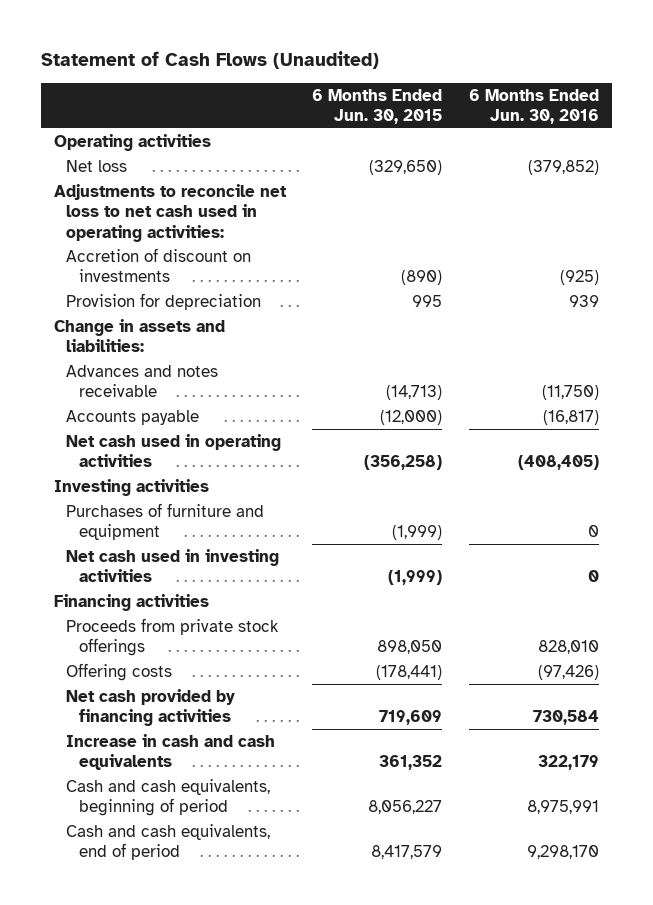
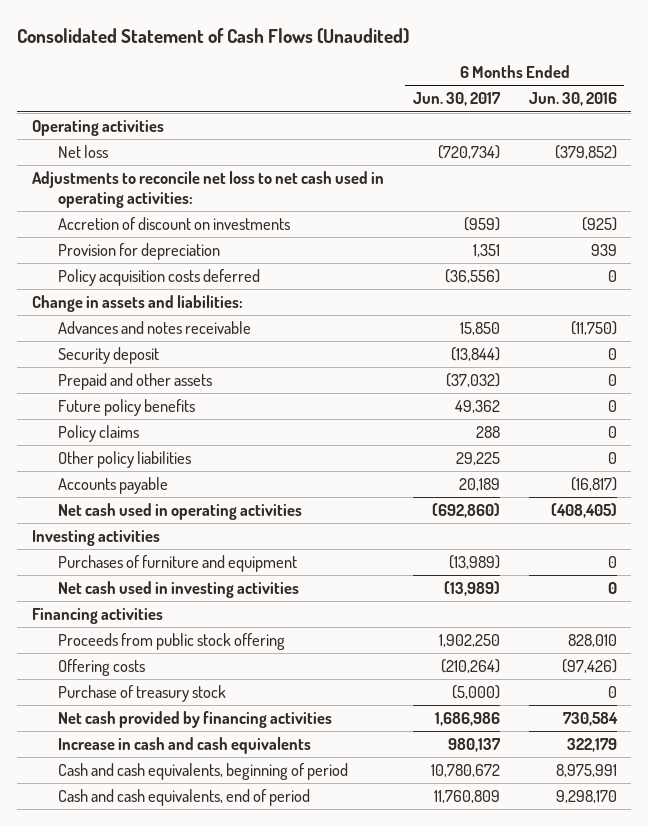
- Statement of Cash Flows (Unaudited)
+ Consolidated Statement of Cash Flows (Unaudited)
- | 6 Months Ended Jun. 30, 2015 | 6 Months Ended Jun. 30, 2016
+ | 6 Months Ended Jun. 30, 2017 | 6 Months Ended Jun. 30, 2016
+ Policy acquisition costs deferred | (36,556) | 0
+ Security deposit | (13,844) | 0
+ Prepaid and other assets | (37,032) | 0
+ Future policy benefits | 49,362 | 0
+ Policy claims | 288 | 0
+ Other policy liabilities | 29,225 | 0
- Proceeds from private stock offerings | 898,050 | 828,010
+ Proceeds from public stock offering | 1,902,250 | 828,010
+ Purchase of treasury stock | (5,000) | 0

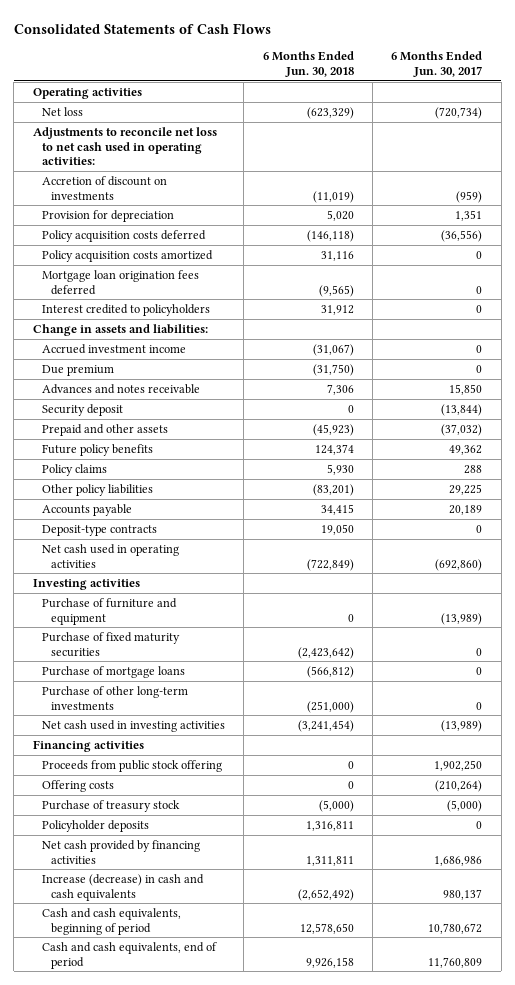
- Consolidated Statement of Cash Flows (Unaudited)
+ Consolidated Statements of Cash Flows
- | 6 Months Ended Jun. 30, 2017 | 6 Months Ended Jun. 30, 2016
+ | 6 Months Ended Jun. 30, 2018 | 6 Months Ended Jun. 30, 2017
+ Policy acquisition costs amortized | 31,116 | 0
+ Mortgage loan origination fees deferred | (9,565) | 0
+ Interest credited to policyholders | 31,912 | 0
+ Accrued investment income | (31,067) | 0
+ Due premium | (31,750) | 0
+ Deposit-type contracts | 19,050 | 0
- Purchases of furniture and equipment | (13,989) | 0
+ Purchase of furniture and equipment | 0 | (13,989)
+ Purchase of fixed maturity securities | (2,423,642) | 0
+ Purchase of mortgage loans | (566,812) | 0
+ Purchase of other long-term investments | (251,000) | 0
+ Policyholder deposits | 1,316,811 | 0
- Increase in cash and cash equivalents | 980,137 | 322,179
+ Increase (decrease) in cash and cash equivalents | (2,652,492) | 980,137

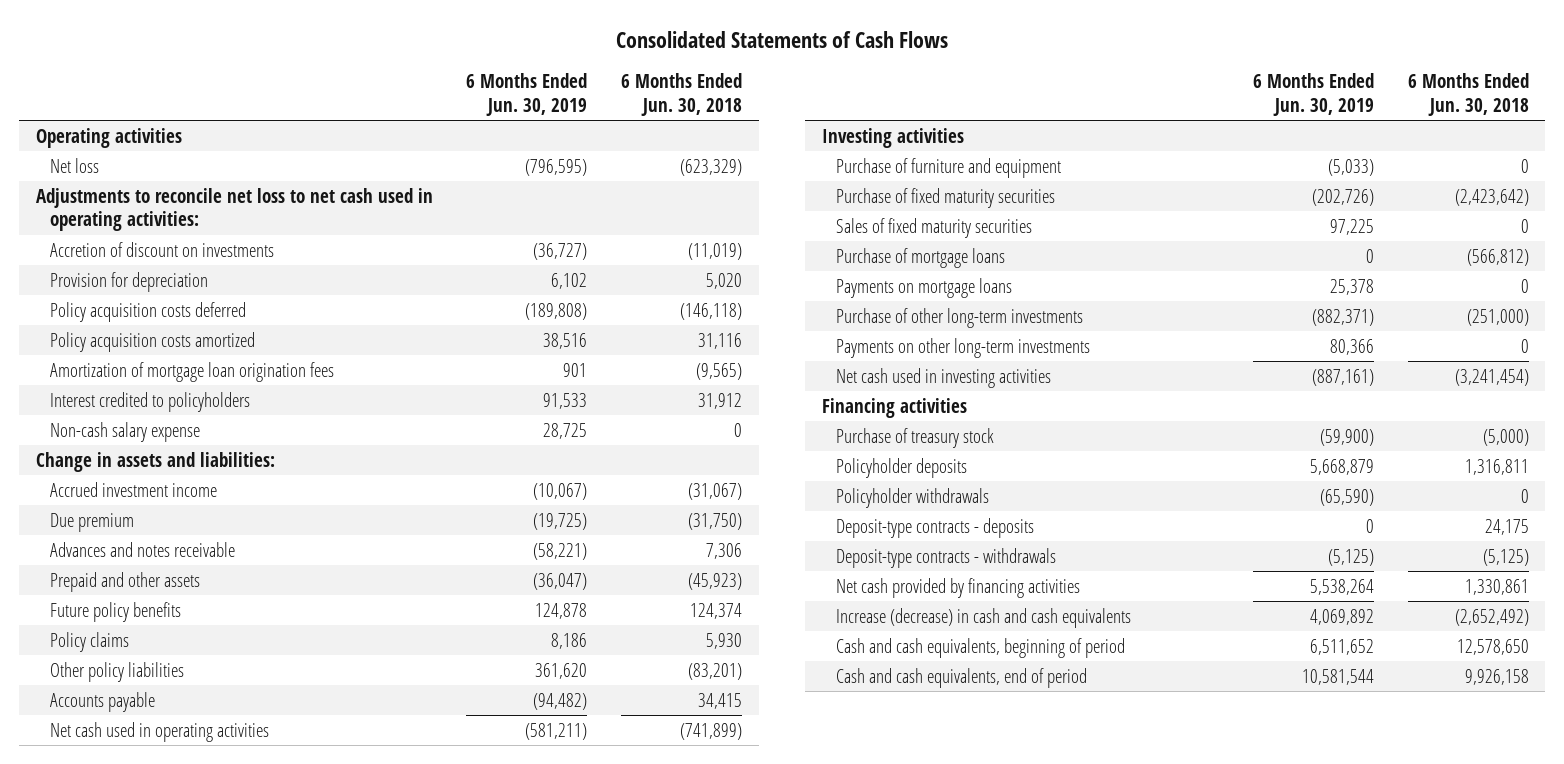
- | 6 Months Ended Jun. 30, 2018 | 6 Months Ended Jun. 30, 2017
+ | 6 Months Ended Jun. 30, 2019 | 6 Months Ended Jun. 30, 2018
- Mortgage loan origination fees deferred | (9,565) | 0
+ Amortization of mortgage loan origination fees | 901 | (9,565)
+ Non-cash salary expense | 28,725 | 0
- Security deposit | 0 | (13,844)
- Deposit-type contracts | 19,050 | 0
- Net cash used in operating activities | (722,849) | (692,860)
+ Net cash used in operating activities | (581,211) | (741,899)
+ Sales of fixed maturity securities | 97,225 | 0
+ Payments on mortgage loans | 25,378 | 0
+ Payments on other long-term investments | 80,366 | 0
- Proceeds from public stock offering | 0 | 1,902,250
- Offering costs | 0 | (210,264)
- Net cash provided by financing activities | 1,311,811 | 1,686,986
+ Policyholder withdrawals | (65,590) | 0
+ Deposit-type contracts - deposits | 0 | 24,175
+ Deposit-type contracts - withdrawals | (5,125) | (5,125)
+ Net cash provided by financing activities | 5,538,264 | 1,330,861

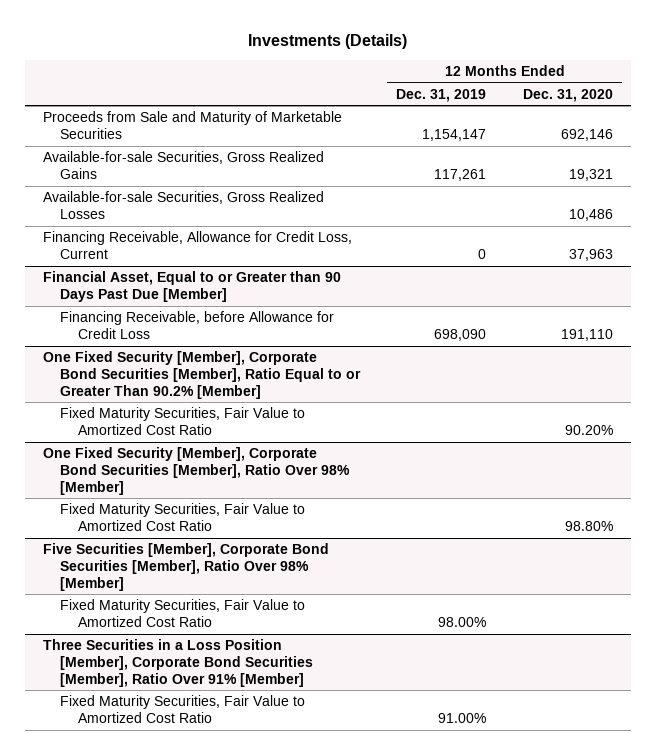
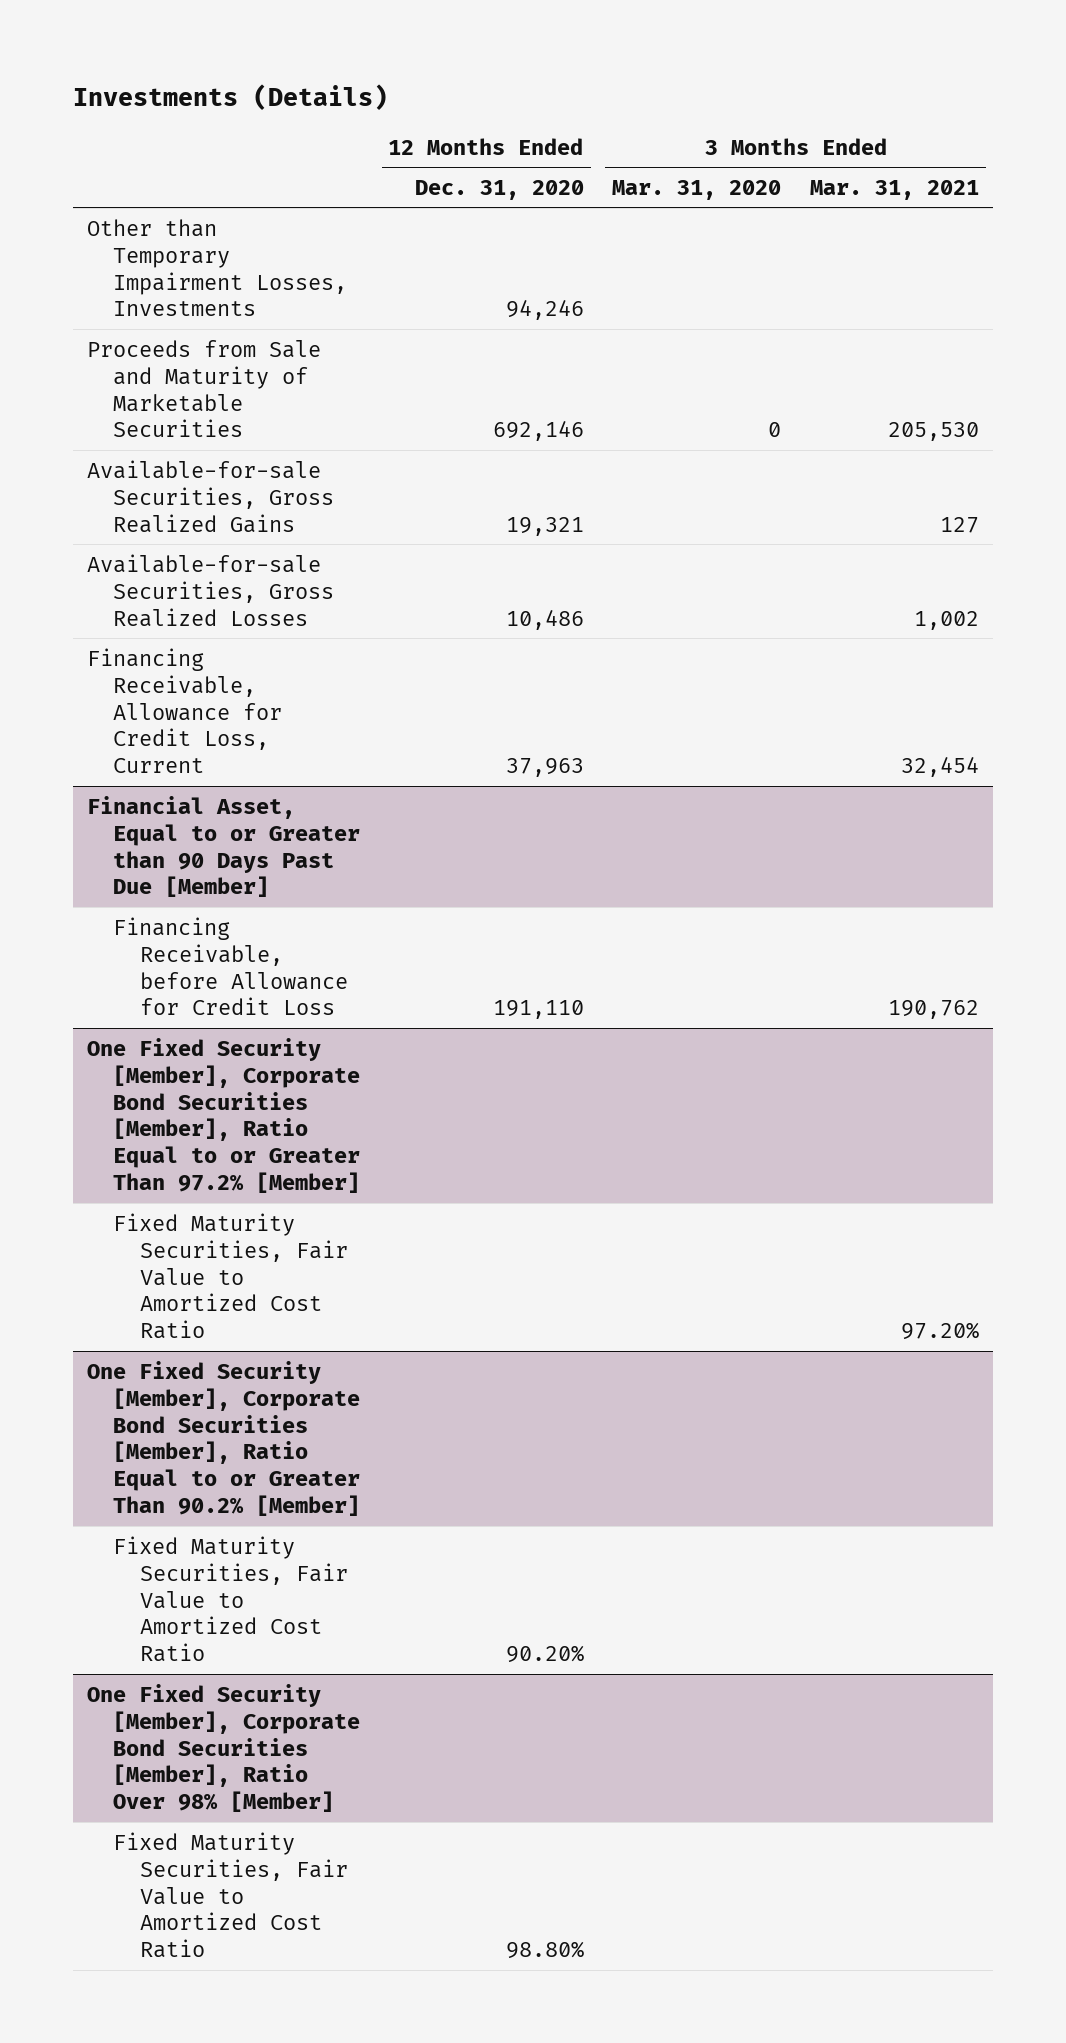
- | 12 Months Ended Dec. 31, 2019 | 12 Months Ended Dec. 31, 2020
+ | 12 Months Ended Dec. 31, 2020 | 3 Months Ended Mar. 31, 2020 | 3 Months Ended Mar. 31, 2021
+ Other than Temporary Impairment Losses, Investments | 94,246 | |
+ One Fixed Security [Member], Corporate Bond Securities [Member], Ratio Equal to or Greater Than 97.2% [Member]
+ Fixed Maturity Securities, Fair Value to Amortized Cost Ratio | | | 97.20%
- Five Securities [Member], Corporate Bond Securities [Member], Ratio Over 98% [Member]
- Fixed Maturity Securities, Fair Value to Amortized Cost Ratio | 98.00% |
- Three Securities in a Loss Position [Member], Corporate Bond Securities [Member], Ratio Over 91% [Member]
- Fixed Maturity Securities, Fair Value to Amortized Cost Ratio | 91.00% |

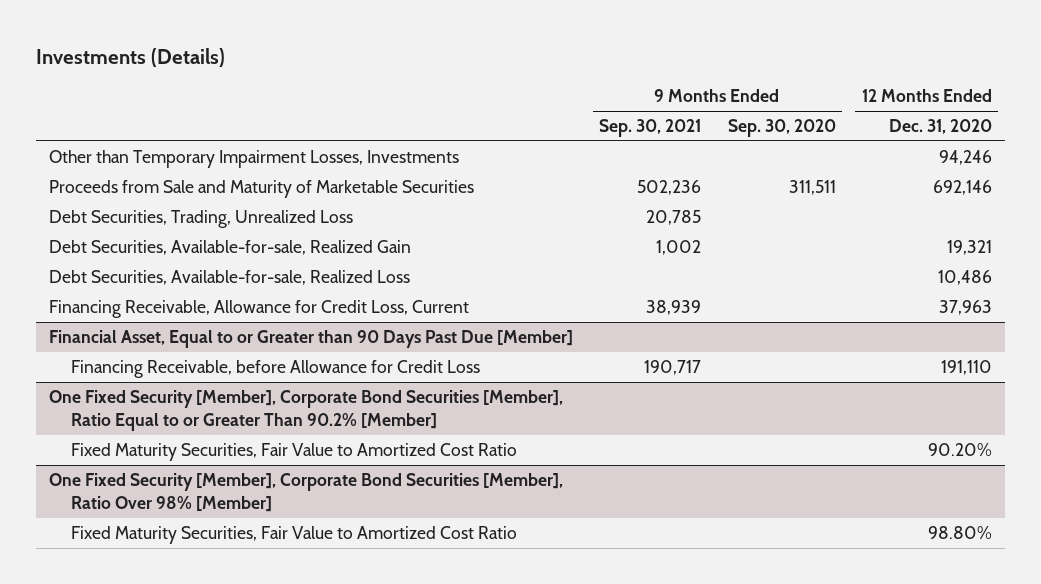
- | 12 Months Ended Dec. 31, 2020 | 3 Months Ended Mar. 31, 2020 | 3 Months Ended Mar. 31, 2021
+ | 9 Months Ended Sep. 30, 2021 | 9 Months Ended Sep. 30, 2020 | 12 Months Ended Dec. 31, 2020
- Available-for-sale Securities, Gross Realized Gains | 19,321 | | 127
- Available-for-sale Securities, Gross Realized Losses | 10,486 | | 1,002
+ Debt Securities, Trading, Unrealized Loss | 20,785 | |
+ Debt Securities, Available-for-sale, Realized Gain | 1,002 | | 19,321
+ Debt Securities, Available-for-sale, Realized Loss | | | 10,486
- One Fixed Security [Member], Corporate Bond Securities [Member], Ratio Equal to or Greater Than 97.2% [Member]
- Fixed Maturity Securities, Fair Value to Amortized Cost Ratio | | | 97.20%

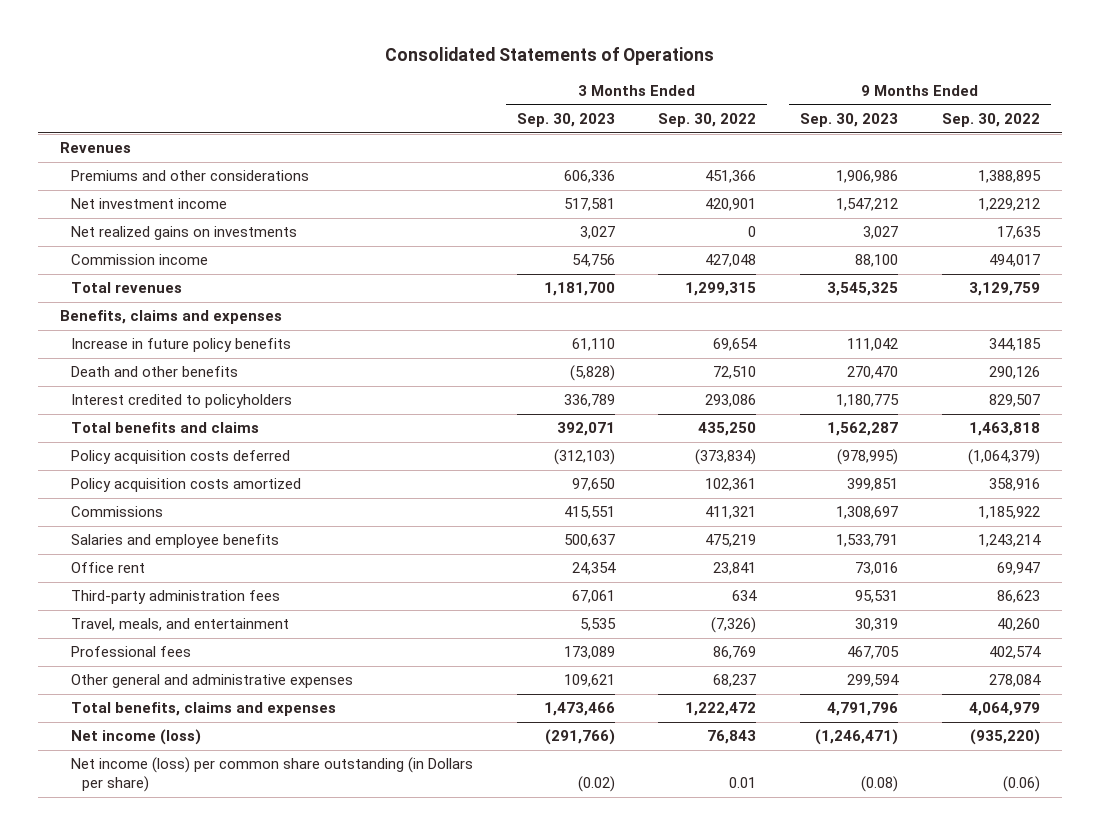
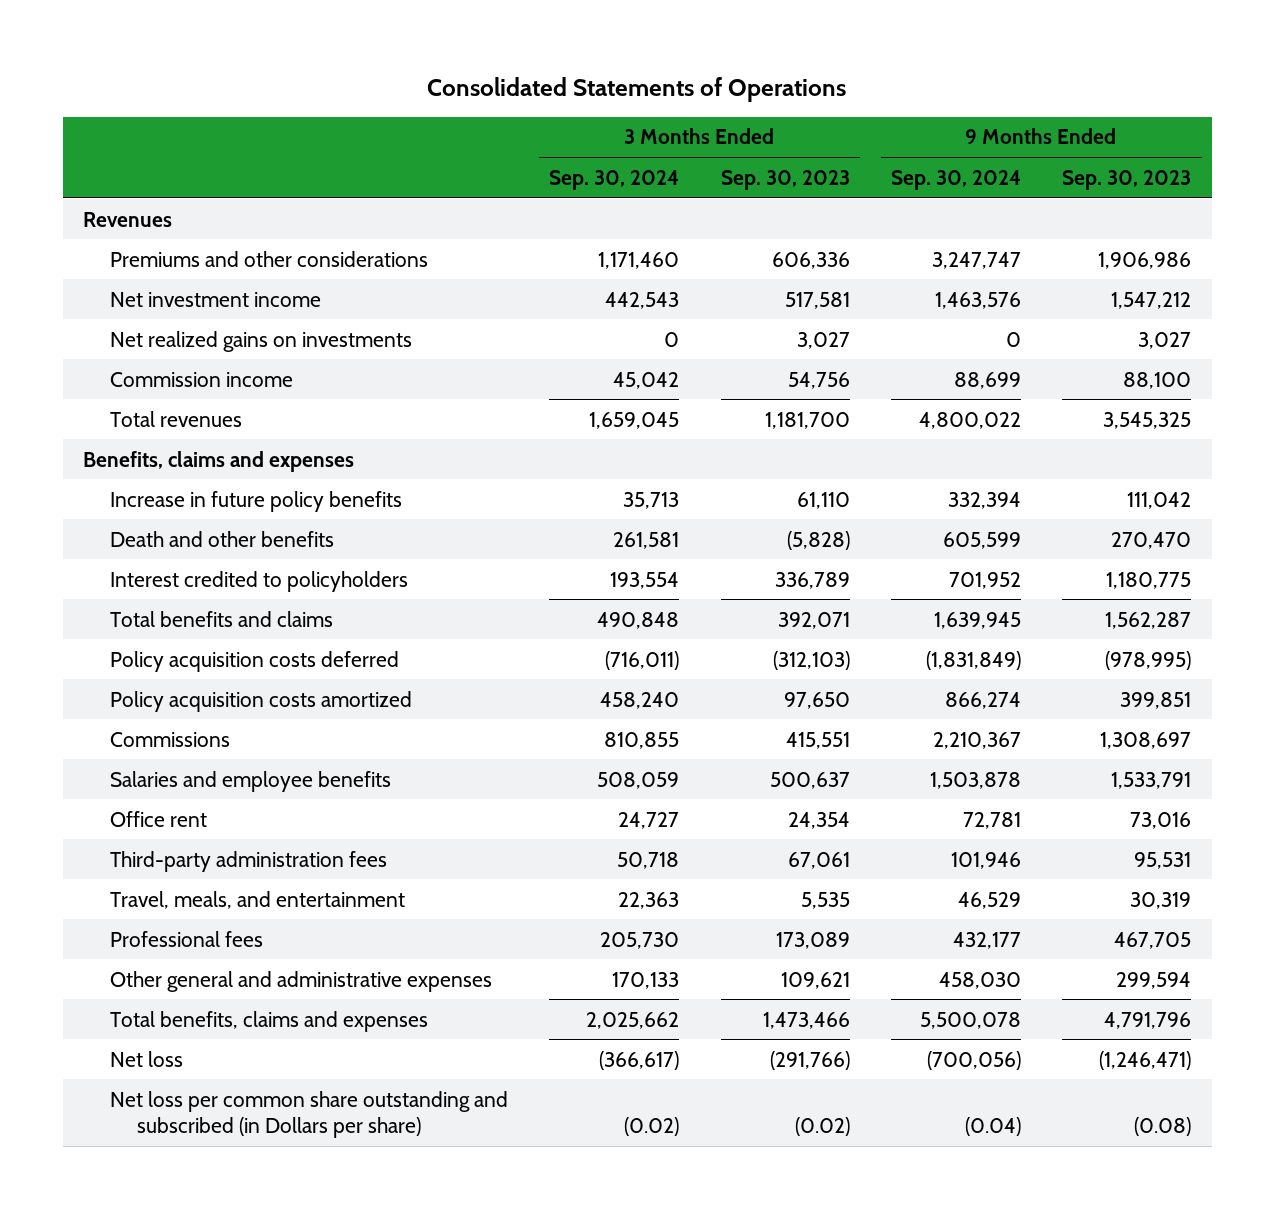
- | 3 Months Ended Sep. 30, 2023 | 3 Months Ended Sep. 30, 2022 | 9 Months Ended Sep. 30, 2023 | 9 Months Ended Sep. 30, 2022
+ | 3 Months Ended Sep. 30, 2024 | 3 Months Ended Sep. 30, 2023 | 9 Months Ended Sep. 30, 2024 | 9 Months Ended Sep. 30, 2023
- Net income (loss) | (291,766) | 76,843 | (1,246,471) | (935,220)
- Net income (loss) per common share outstanding (in Dollars per share) | (0.02) | 0.01 | (0.08) | (0.06)
+ Net loss | (366,617) | (291,766) | (700,056) | (1,246,471)
+ Net loss per common share outstanding and subscribed (in Dollars per share) | (0.02) | (0.02) | (0.04) | (0.08)

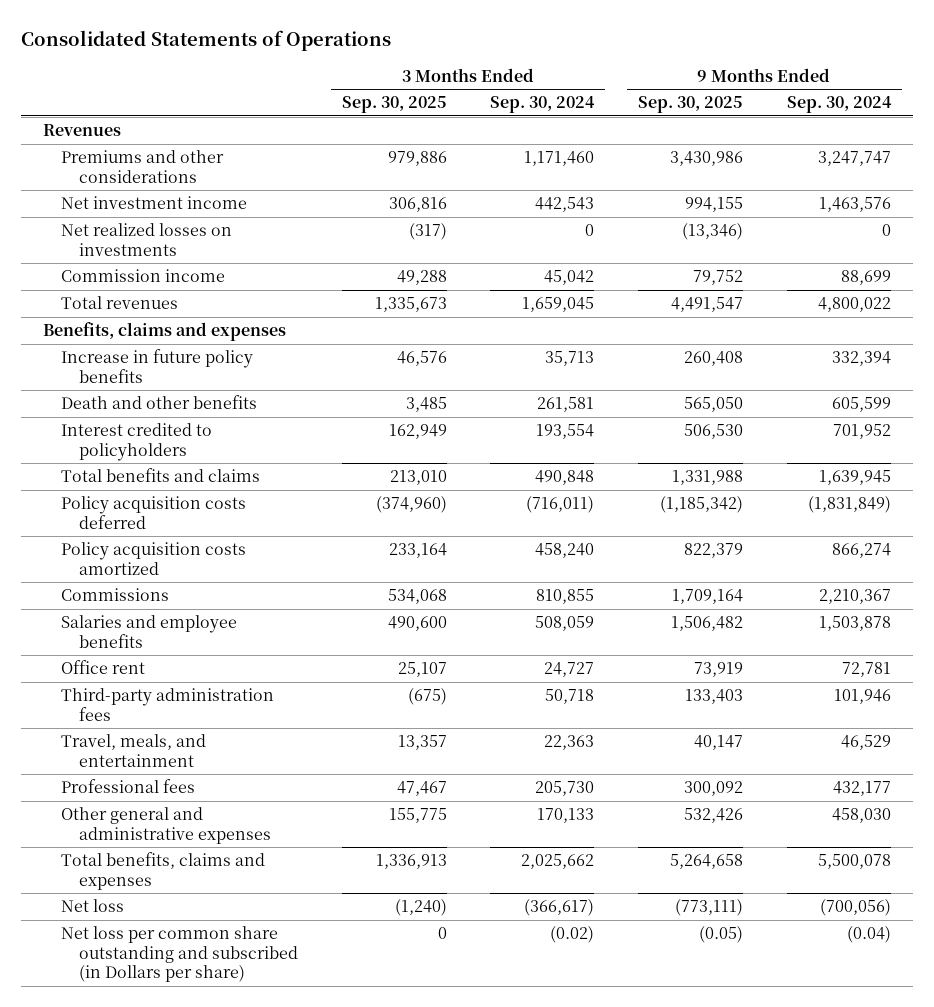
- | 3 Months Ended Sep. 30, 2024 | 3 Months Ended Sep. 30, 2023 | 9 Months Ended Sep. 30, 2024 | 9 Months Ended Sep. 30, 2023
+ | 3 Months Ended Sep. 30, 2025 | 3 Months Ended Sep. 30, 2024 | 9 Months Ended Sep. 30, 2025 | 9 Months Ended Sep. 30, 2024
- Net realized gains on investments | 0 | 3,027 | 0 | 3,027
+ Net realized losses on investments | (317) | 0 | (13,346) | 0

